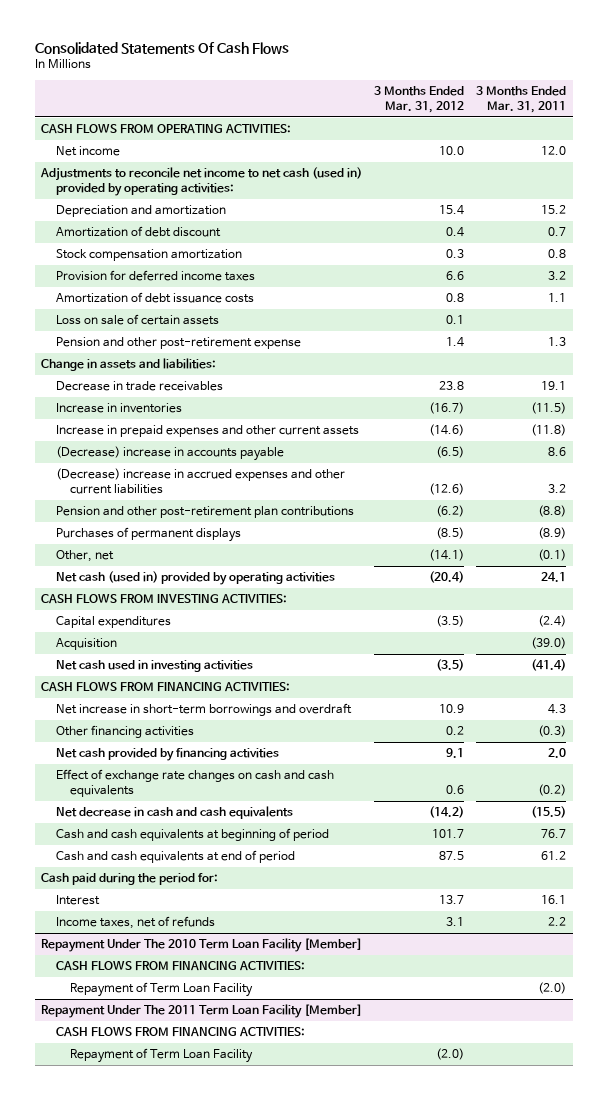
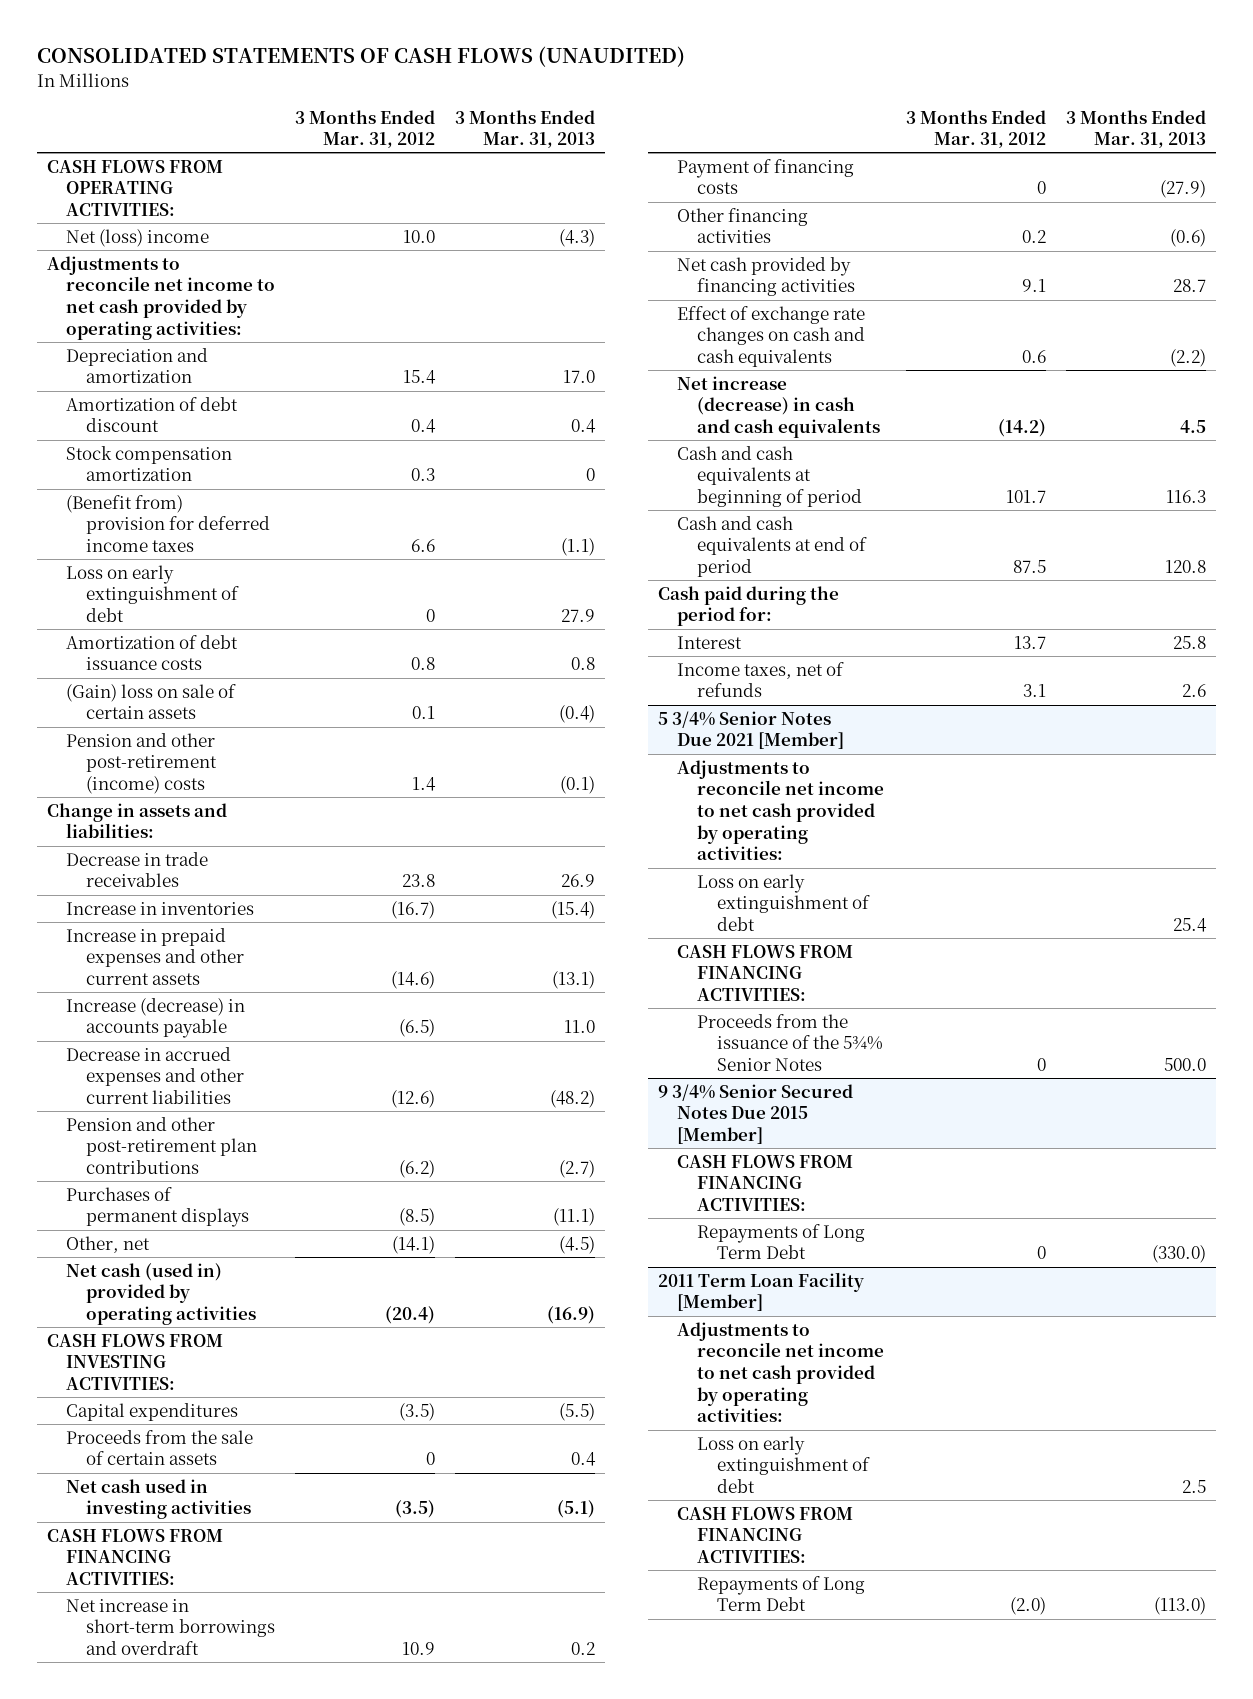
- Consolidated Statements Of Cash Flows
+ CONSOLIDATED STATEMENTS OF CASH FLOWS (UNAUDITED)
- | 3 Months Ended Mar. 31, 2012 | 3 Months Ended Mar. 31, 2011
+ | 3 Months Ended Mar. 31, 2012 | 3 Months Ended Mar. 31, 2013
- Net income | 10.0 | 12.0
- Adjustments to reconcile net income to net cash (used in) provided by operating activities:
+ Net (loss) income | 10.0 | (4.3)
+ Adjustments to reconcile net income to net cash provided by operating activities:
- Provision for deferred income taxes | 6.6 | 3.2
+ (Benefit from) provision for deferred income taxes | 6.6 | (1.1)
+ Loss on early extinguishment of debt | 0 | 27.9
- Loss on sale of certain assets | 0.1 |
- Pension and other post-retirement expense | 1.4 | 1.3
+ (Gain) loss on sale of certain assets | 0.1 | (0.4)
+ Pension and other post-retirement (income) costs | 1.4 | (0.1)
- (Decrease) increase in accounts payable | (6.5) | 8.6
- (Decrease) increase in accrued expenses and other current liabilities | (12.6) | 3.2
+ Increase (decrease) in accounts payable | (6.5) | 11.0
+ Decrease in accrued expenses and other current liabilities | (12.6) | (48.2)
- Acquisition | | (39.0)
+ Proceeds from the sale of certain assets | 0 | 0.4
+ Payment of financing costs | 0 | (27.9)
- Net decrease in cash and cash equivalents | (14.2) | (15.5)
+ Net increase (decrease) in cash and cash equivalents | (14.2) | 4.5
- Repayment Under The 2010 Term Loan Facility [Member]
+ 5 3/4% Senior Notes Due 2021 [Member]
+ Adjustments to reconcile net income to net cash provided by operating activities:
+ Loss on early extinguishment of debt | | 25.4
- Repayment of Term Loan Facility | | (2.0)
- Repayment Under The 2011 Term Loan Facility [Member]
+ Proceeds from the issuance of the 5¾% Senior Notes | 0 | 500.0
+ 9 3/4% Senior Secured Notes Due 2015 [Member]
- Repayment of Term Loan Facility | (2.0) |
+ Repayments of Long Term Debt | 0 | (330.0)
+ 2011 Term Loan Facility [Member]
+ Adjustments to reconcile net income to net cash provided by operating activities:
+ Loss on early extinguishment of debt | | 2.5
+ CASH FLOWS FROM FINANCING ACTIVITIES:
+ Repayments of Long Term Debt | (2.0) | (113.0)

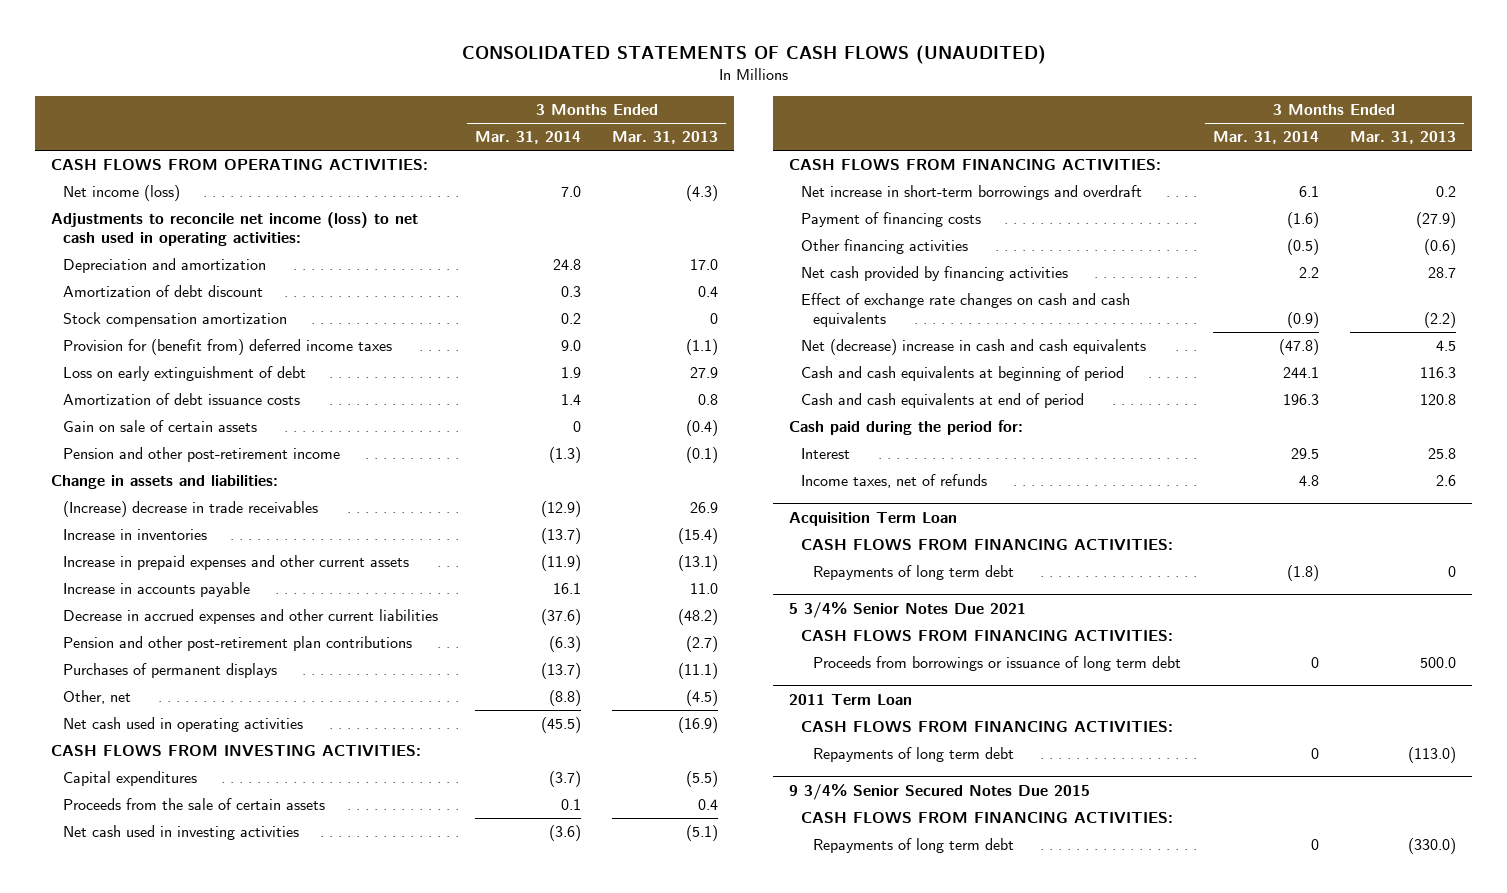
- | 3 Months Ended Mar. 31, 2012 | 3 Months Ended Mar. 31, 2013
+ | 3 Months Ended Mar. 31, 2014 | 3 Months Ended Mar. 31, 2013
- Net (loss) income | 10.0 | (4.3)
- Adjustments to reconcile net income to net cash provided by operating activities:
+ Net income (loss) | 7.0 | (4.3)
+ Adjustments to reconcile net income (loss) to net cash used in operating activities:
- (Benefit from) provision for deferred income taxes | 6.6 | (1.1)
+ Provision for (benefit from) deferred income taxes | 9.0 | (1.1)
- (Gain) loss on sale of certain assets | 0.1 | (0.4)
- Pension and other post-retirement (income) costs | 1.4 | (0.1)
+ Gain on sale of certain assets | 0 | (0.4)
+ Pension and other post-retirement income | (1.3) | (0.1)
- Decrease in trade receivables | 23.8 | 26.9
+ (Increase) decrease in trade receivables | (12.9) | 26.9
- Increase (decrease) in accounts payable | (6.5) | 11.0
+ Increase in accounts payable | 16.1 | 11.0
- Net cash (used in) provided by operating activities | (20.4) | (16.9)
+ Net cash used in operating activities | (45.5) | (16.9)
- Net increase (decrease) in cash and cash equivalents | (14.2) | 4.5
+ Net (decrease) increase in cash and cash equivalents | (47.8) | 4.5
- 5 3/4% Senior Notes Due 2021 [Member]
- Adjustments to reconcile net income to net cash provided by operating activities:
- Loss on early extinguishment of debt | | 25.4
+ Acquisition Term Loan
- Proceeds from the issuance of the 5¾% Senior Notes | 0 | 500.0
- 9 3/4% Senior Secured Notes Due 2015 [Member]
+ Repayments of long term debt | (1.8) | 0
+ 5 3/4% Senior Notes Due 2021
- Repayments of Long Term Debt | 0 | (330.0)
- 2011 Term Loan Facility [Member]
- Adjustments to reconcile net income to net cash provided by operating activities:
- Loss on early extinguishment of debt | | 2.5
+ Proceeds from borrowings or issuance of long term debt | 0 | 500.0
+ 2011 Term Loan
- Repayments of Long Term Debt | (2.0) | (113.0)
+ Repayments of long term debt | 0 | (113.0)
+ 9 3/4% Senior Secured Notes Due 2015
+ CASH FLOWS FROM FINANCING ACTIVITIES:
+ Repayments of long term debt | 0 | (330.0)

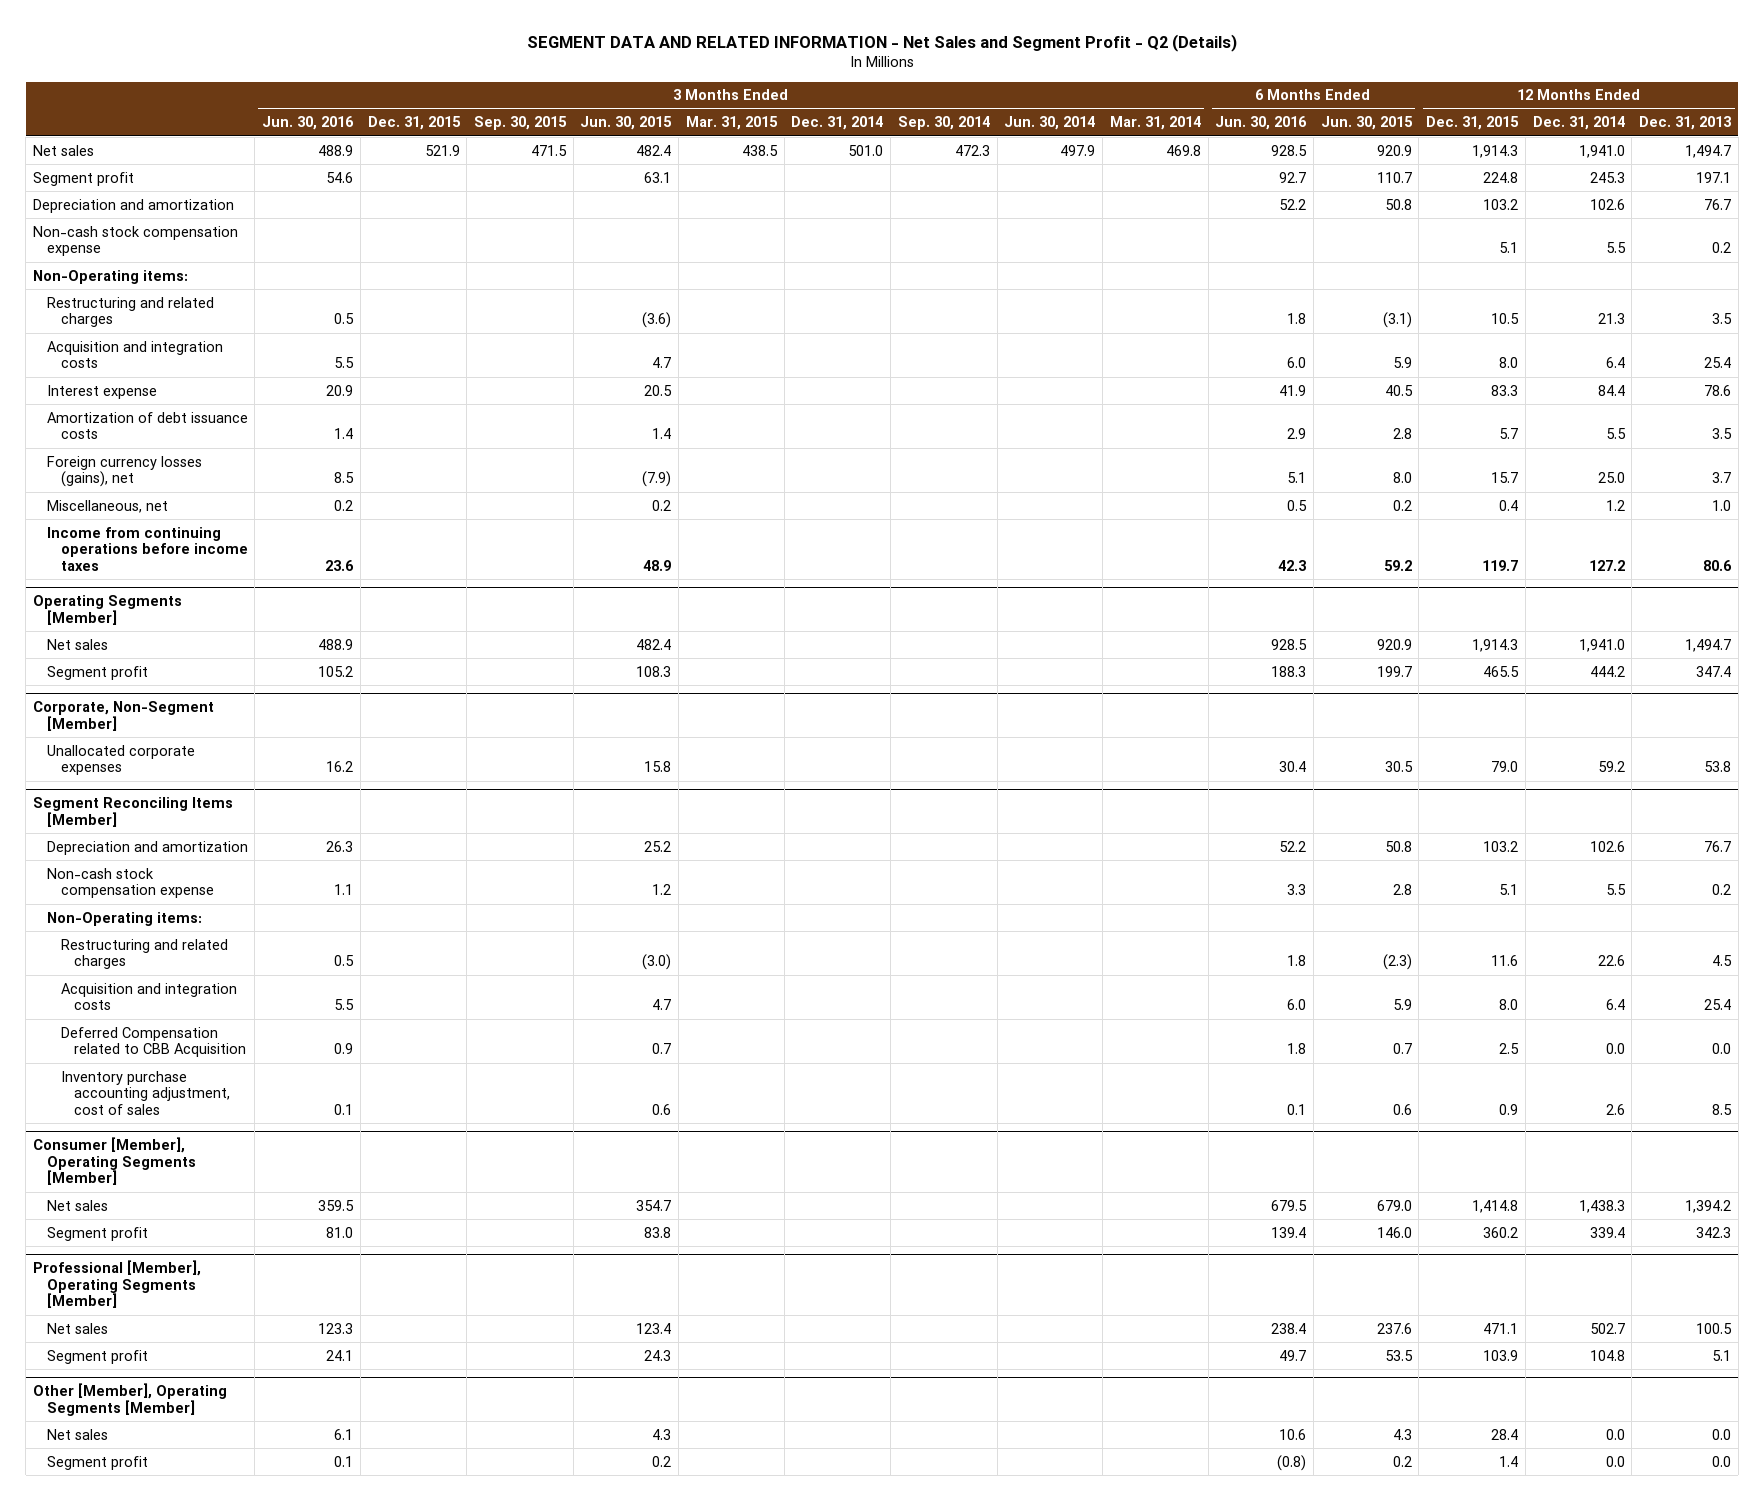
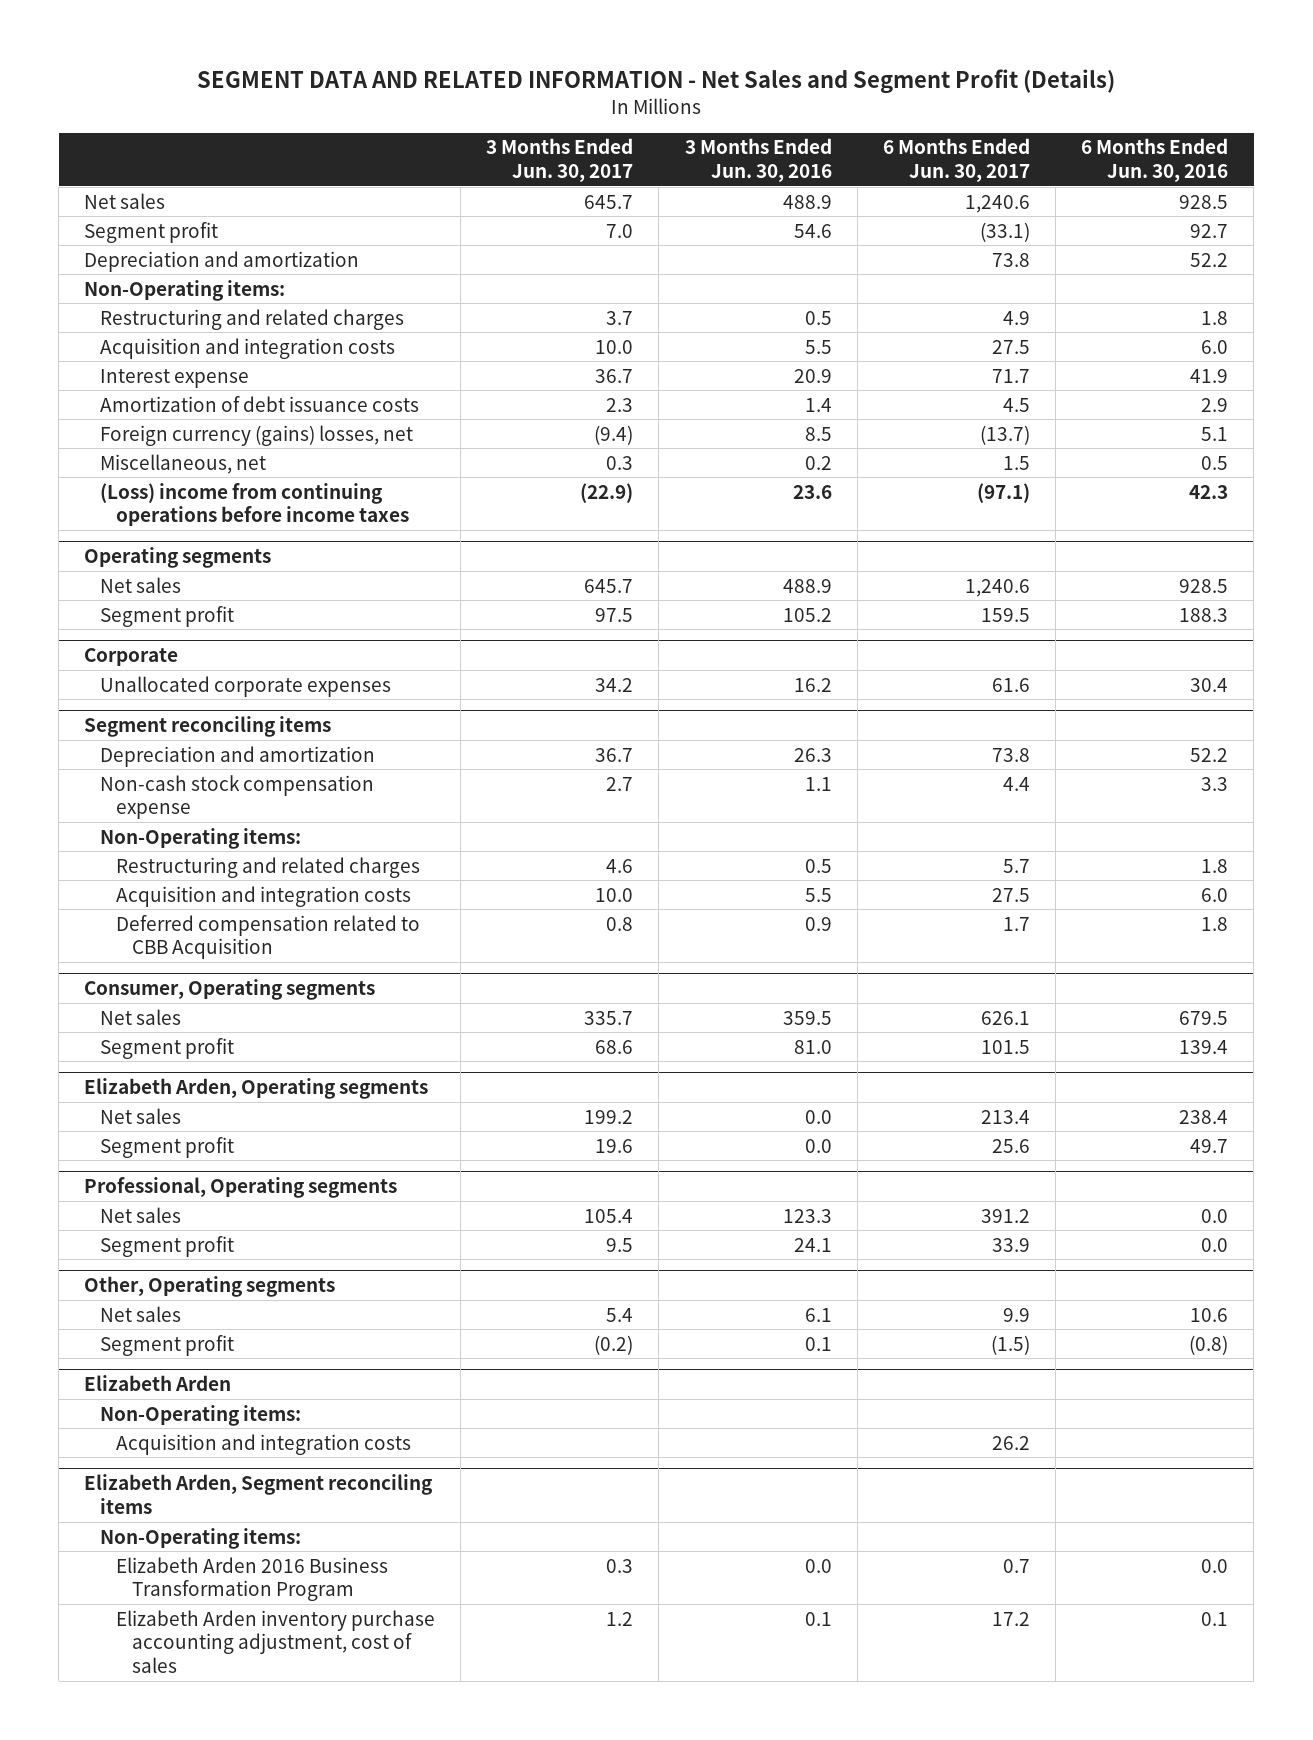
- SEGMENT DATA AND RELATED INFORMATION - Net Sales and Segment Profit - Q2 (Details)
+ SEGMENT DATA AND RELATED INFORMATION - Net Sales and Segment Profit (Details)
- | 3 Months Ended Jun. 30, 2016 | 3 Months Ended Dec. 31, 2015 | 3 Months Ended Sep. 30, 2015 | 3 Months Ended Jun. 30, 2015 | 3 Months Ended Mar. 31, 2015 | 3 Months Ended Dec. 31, 2014 | 3 Months Ended Sep. 30, 2014 | 3 Months Ended Jun. 30, 2014 | 3 Months Ended Mar. 31, 2014 | 6 Months Ended Jun. 30, 2016 | 6 Months Ended Jun. 30, 2015 | 12 Months Ended Dec. 31, 2015 | 12 Months Ended Dec. 31, 2014 | 12 Months Ended Dec. 31, 2013
+ | 3 Months Ended Jun. 30, 2017 | 3 Months Ended Jun. 30, 2016 | 6 Months Ended Jun. 30, 2017 | 6 Months Ended Jun. 30, 2016
- Non-cash stock compensation expense | | | | | | | | | | | | 5.1 | 5.5 | 0.2
- Foreign currency losses (gains), net | 8.5 | | | (7.9) | | | | | | 5.1 | 8.0 | 15.7 | 25.0 | 3.7
+ Foreign currency (gains) losses, net | (9.4) | 8.5 | (13.7) | 5.1
- Income from continuing operations before income taxes | 23.6 | | | 48.9 | | | | | | 42.3 | 59.2 | 119.7 | 127.2 | 80.6
- Operating Segments [Member]
+ (Loss) income from continuing operations before income taxes | (22.9) | 23.6 | (97.1) | 42.3
+ Operating segments
- Corporate, Non-Segment [Member]
+ Corporate
- Segment Reconciling Items [Member]
+ Segment reconciling items
- Deferred Compensation related to CBB Acquisition | 0.9 | | | 0.7 | | | | | | 1.8 | 0.7 | 2.5 | 0.0 | 0.0
- Inventory purchase accounting adjustment, cost of sales | 0.1 | | | 0.6 | | | | | | 0.1 | 0.6 | 0.9 | 2.6 | 8.5
- Consumer [Member], Operating Segments [Member]
+ Deferred compensation related to CBB Acquisition | 0.8 | 0.9 | 1.7 | 1.8
+ Consumer, Operating segments
- Professional [Member], Operating Segments [Member]
- Net sales | 123.3 | | | 123.4 | | | | | | 238.4 | 237.6 | 471.1 | 502.7 | 100.5
- Segment profit | 24.1 | | | 24.3 | | | | | | 49.7 | 53.5 | 103.9 | 104.8 | 5.1
- Other [Member], Operating Segments [Member]
+ Elizabeth Arden, Operating segments
+ Net sales | 199.2 | 0.0 | 213.4 | 238.4
+ Segment profit | 19.6 | 0.0 | 25.6 | 49.7
+ Professional, Operating segments
+ Net sales | 105.4 | 123.3 | 391.2 | 0.0
+ Segment profit | 9.5 | 24.1 | 33.9 | 0.0
+ Other, Operating segments
+ Elizabeth Arden
+ Non-Operating items:
+ Acquisition and integration costs | | | 26.2 |
+ Elizabeth Arden, Segment reconciling items
+ Non-Operating items:
+ Elizabeth Arden 2016 Business Transformation Program | 0.3 | 0.0 | 0.7 | 0.0
+ Elizabeth Arden inventory purchase accounting adjustment, cost of sales | 1.2 | 0.1 | 17.2 | 0.1

